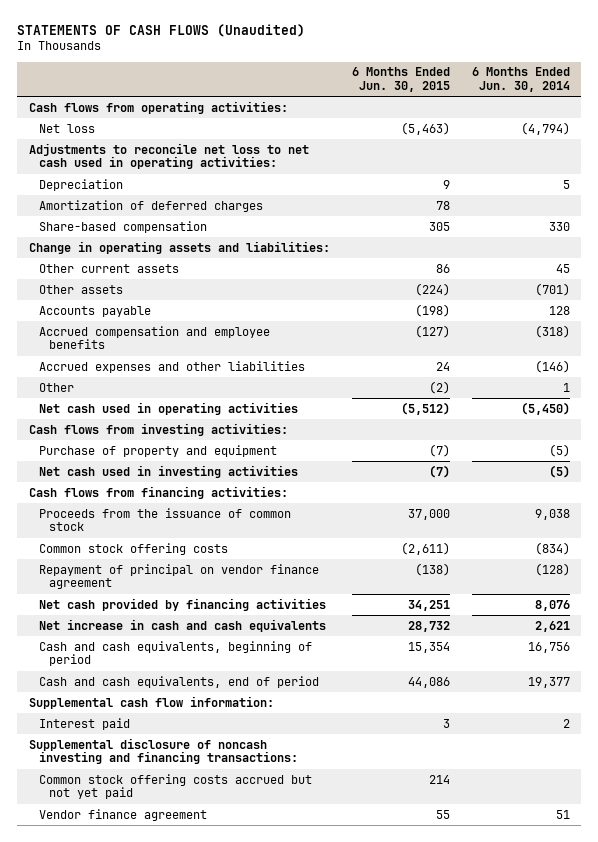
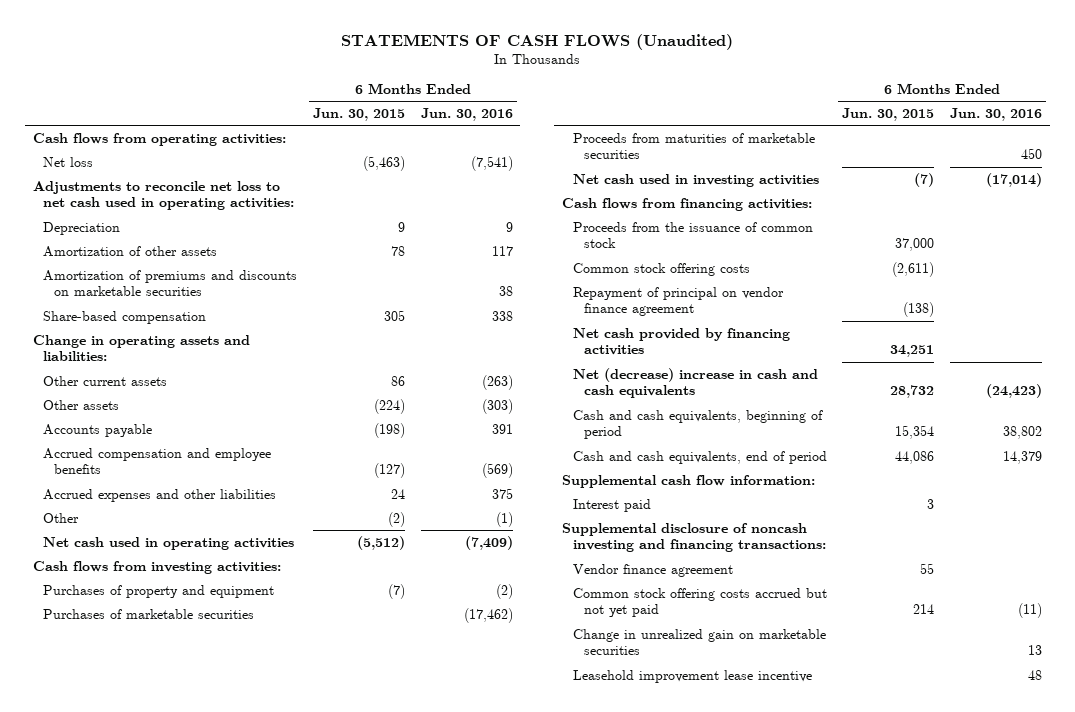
- | 6 Months Ended Jun. 30, 2015 | 6 Months Ended Jun. 30, 2014
+ | 6 Months Ended Jun. 30, 2015 | 6 Months Ended Jun. 30, 2016
- Amortization of deferred charges | 78 |
+ Amortization of other assets | 78 | 117
+ Amortization of premiums and discounts on marketable securities | | 38
- Purchase of property and equipment | (7) | (5)
+ Purchases of property and equipment | (7) | (2)
+ Purchases of marketable securities | | (17,462)
+ Proceeds from maturities of marketable securities | | 450
- Net increase in cash and cash equivalents | 28,732 | 2,621
+ Net (decrease) increase in cash and cash equivalents | 28,732 | (24,423)
moved down: Common stock offering costs accrued but not yet paid | 214 | (11)
+ Change in unrealized gain on marketable securities | | 13
+ Leasehold improvement lease incentive | | 48

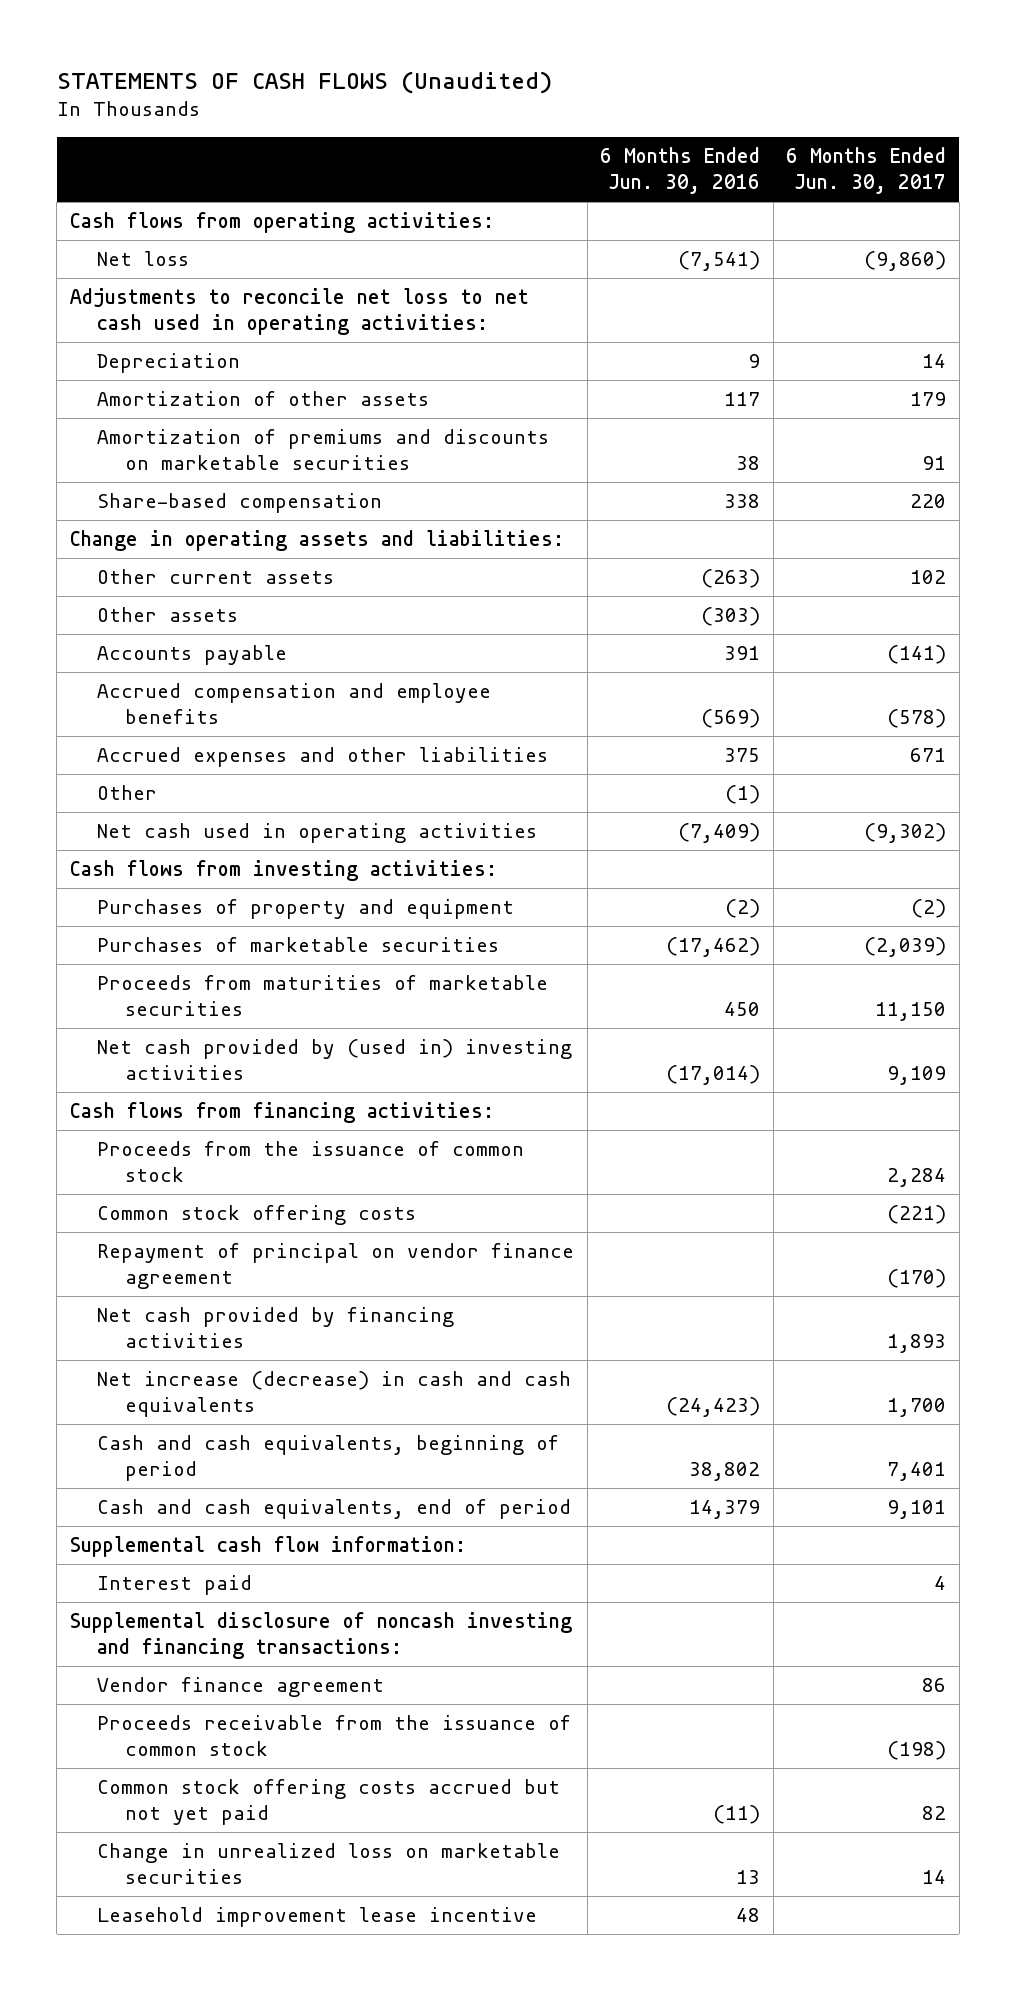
- | 6 Months Ended Jun. 30, 2015 | 6 Months Ended Jun. 30, 2016
+ | 6 Months Ended Jun. 30, 2016 | 6 Months Ended Jun. 30, 2017
- Net cash used in investing activities | (7) | (17,014)
+ Net cash provided by (used in) investing activities | (17,014) | 9,109
- Net (decrease) increase in cash and cash equivalents | 28,732 | (24,423)
+ Net increase (decrease) in cash and cash equivalents | (24,423) | 1,700
+ Proceeds receivable from the issuance of common stock | | (198)
- Change in unrealized gain on marketable securities | | 13
+ Change in unrealized loss on marketable securities | 13 | 14

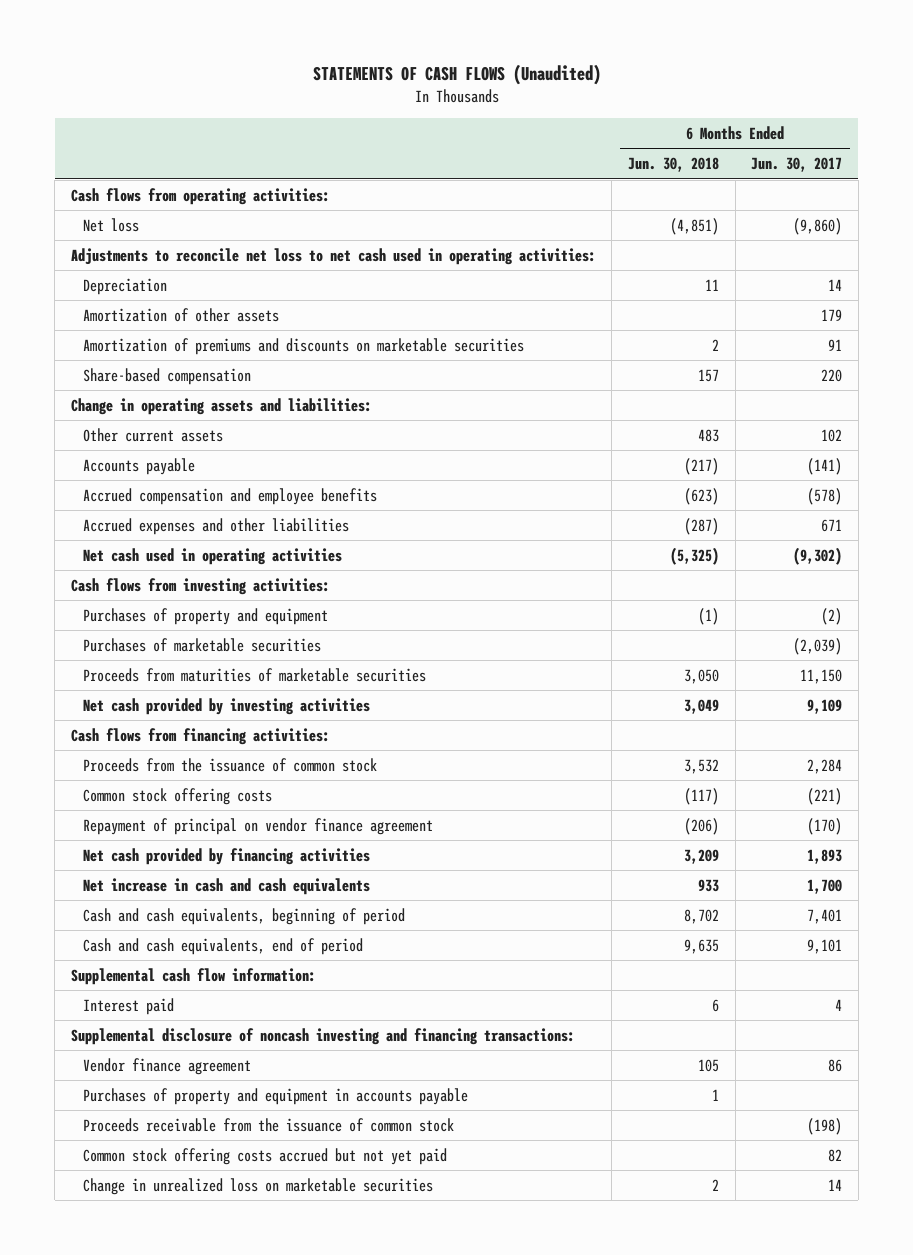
- | 6 Months Ended Jun. 30, 2016 | 6 Months Ended Jun. 30, 2017
+ | 6 Months Ended Jun. 30, 2018 | 6 Months Ended Jun. 30, 2017
- Other assets | (303) |
- Other | (1) |
- Net cash provided by (used in) investing activities | (17,014) | 9,109
+ Net cash provided by investing activities | 3,049 | 9,109
- Net increase (decrease) in cash and cash equivalents | (24,423) | 1,700
+ Net increase in cash and cash equivalents | 933 | 1,700
+ Purchases of property and equipment in accounts payable | 1 |
- Leasehold improvement lease incentive | 48 |

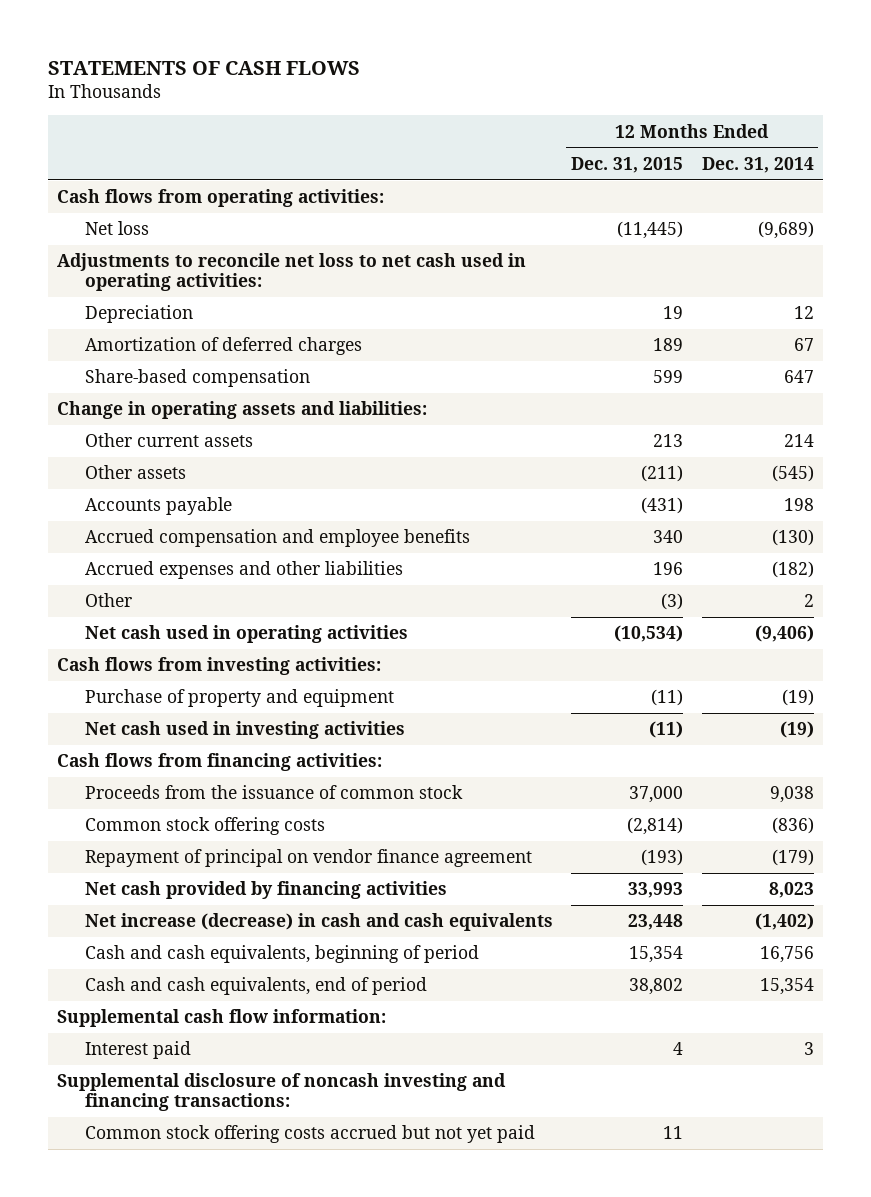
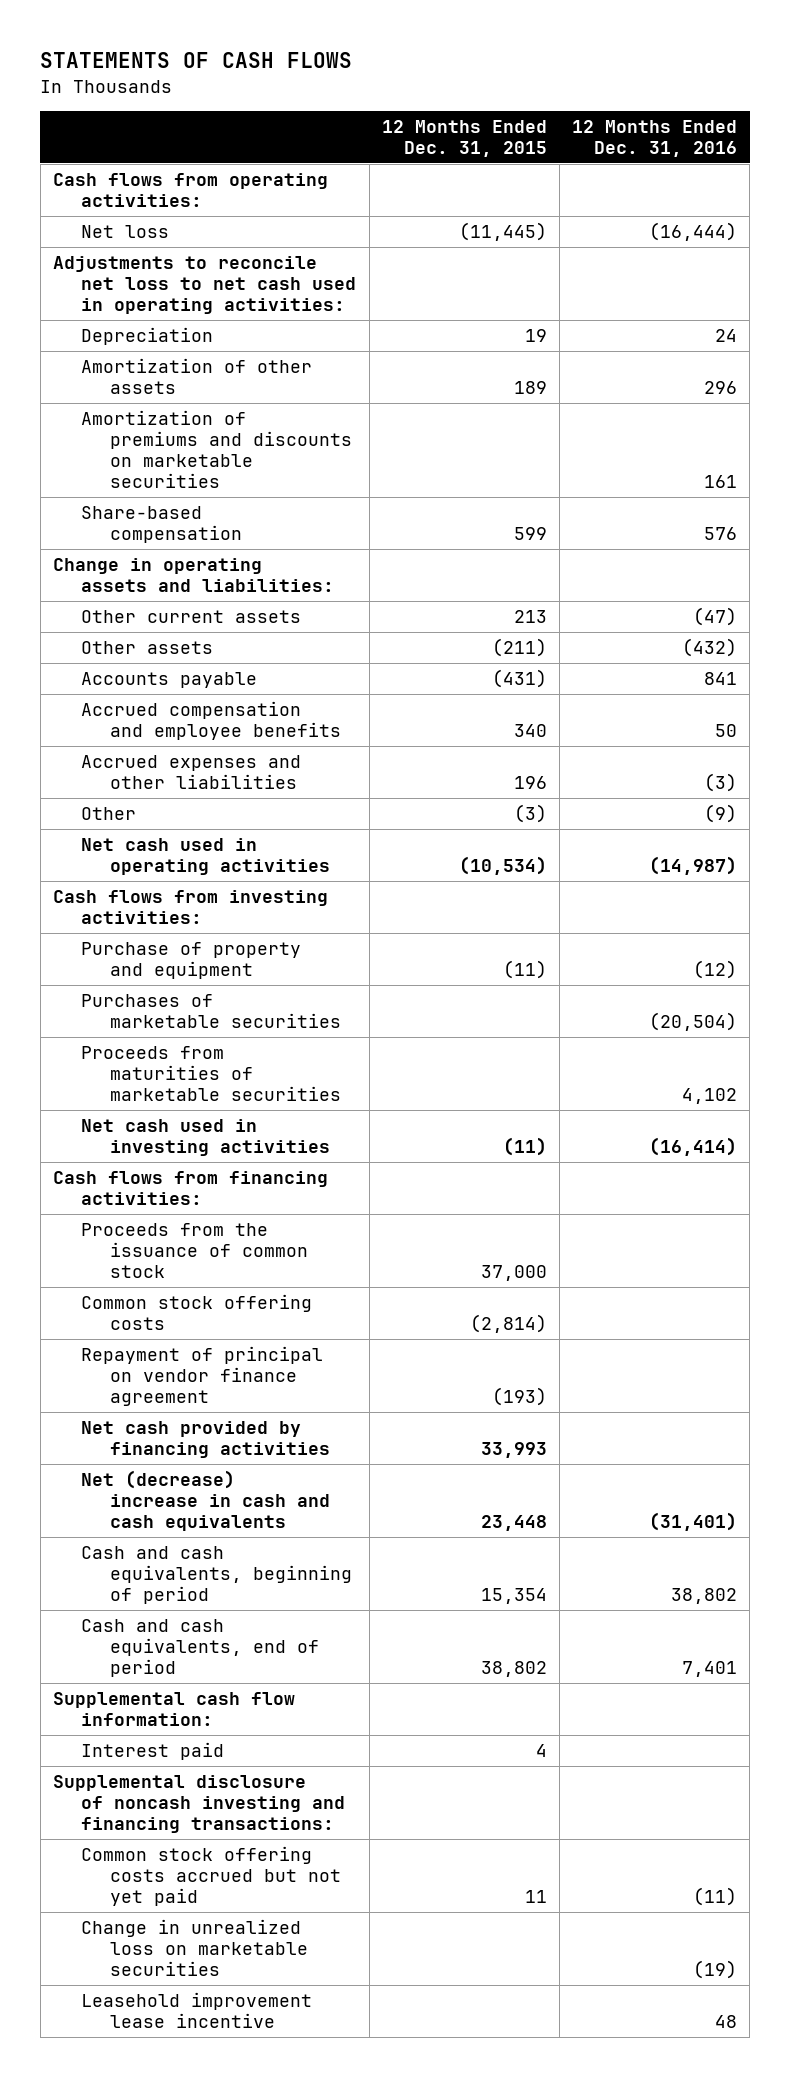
- | 12 Months Ended Dec. 31, 2015 | 12 Months Ended Dec. 31, 2014
+ | 12 Months Ended Dec. 31, 2015 | 12 Months Ended Dec. 31, 2016
- Amortization of deferred charges | 189 | 67
+ Amortization of other assets | 189 | 296
+ Amortization of premiums and discounts on marketable securities | | 161
+ Purchases of marketable securities | | (20,504)
+ Proceeds from maturities of marketable securities | | 4,102
- Net increase (decrease) in cash and cash equivalents | 23,448 | (1,402)
+ Net (decrease) increase in cash and cash equivalents | 23,448 | (31,401)
+ Change in unrealized loss on marketable securities | | (19)
+ Leasehold improvement lease incentive | | 48

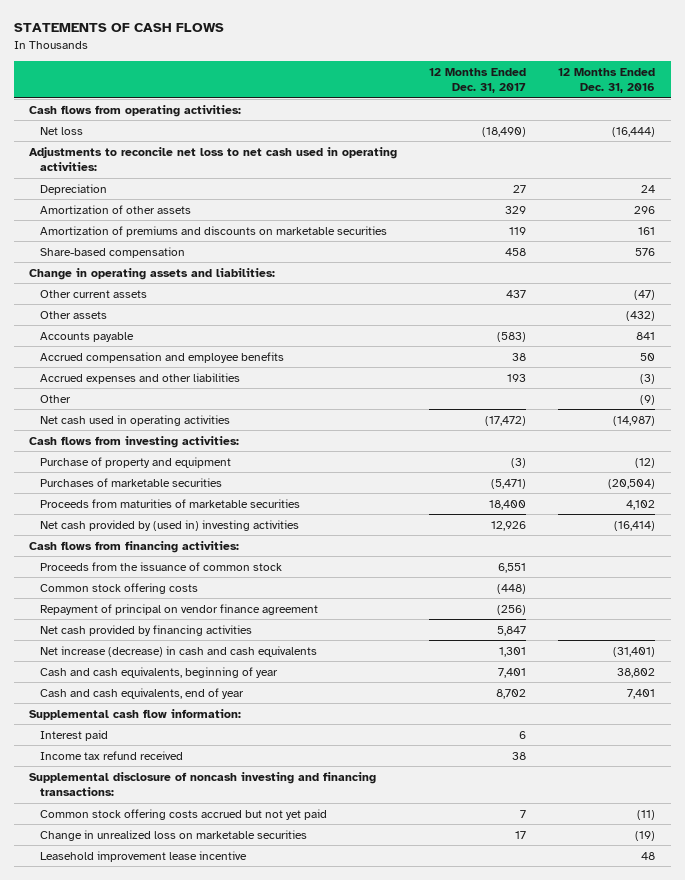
- | 12 Months Ended Dec. 31, 2015 | 12 Months Ended Dec. 31, 2016
+ | 12 Months Ended Dec. 31, 2017 | 12 Months Ended Dec. 31, 2016
- Net cash used in investing activities | (11) | (16,414)
+ Net cash provided by (used in) investing activities | 12,926 | (16,414)
- Net (decrease) increase in cash and cash equivalents | 23,448 | (31,401)
- Cash and cash equivalents, beginning of period | 15,354 | 38,802
- Cash and cash equivalents, end of period | 38,802 | 7,401
+ Net increase (decrease) in cash and cash equivalents | 1,301 | (31,401)
+ Cash and cash equivalents, beginning of year | 7,401 | 38,802
+ Cash and cash equivalents, end of year | 8,702 | 7,401
+ Income tax refund received | 38 |

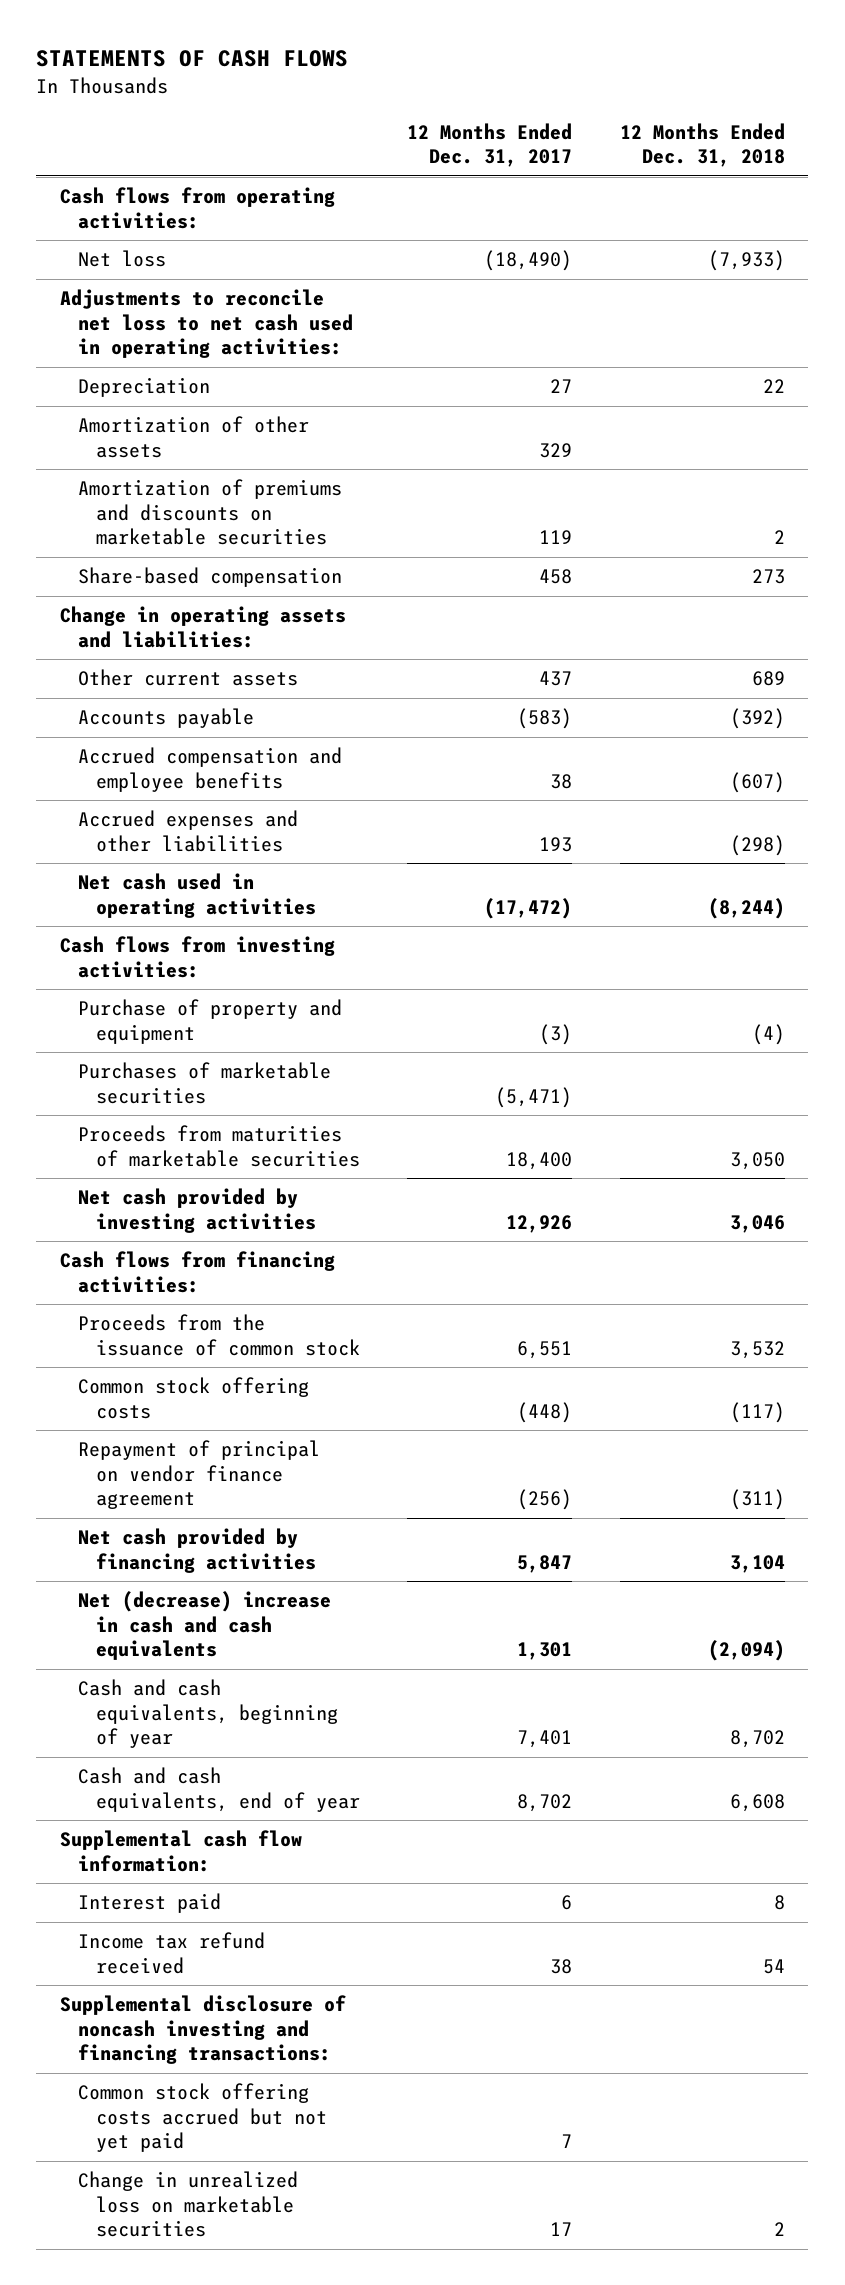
- | 12 Months Ended Dec. 31, 2017 | 12 Months Ended Dec. 31, 2016
+ | 12 Months Ended Dec. 31, 2017 | 12 Months Ended Dec. 31, 2018
- Other assets | | (432)
- Other | | (9)
- Net cash provided by (used in) investing activities | 12,926 | (16,414)
+ Net cash provided by investing activities | 12,926 | 3,046
- Net increase (decrease) in cash and cash equivalents | 1,301 | (31,401)
+ Net (decrease) increase in cash and cash equivalents | 1,301 | (2,094)
- Leasehold improvement lease incentive | | 48

